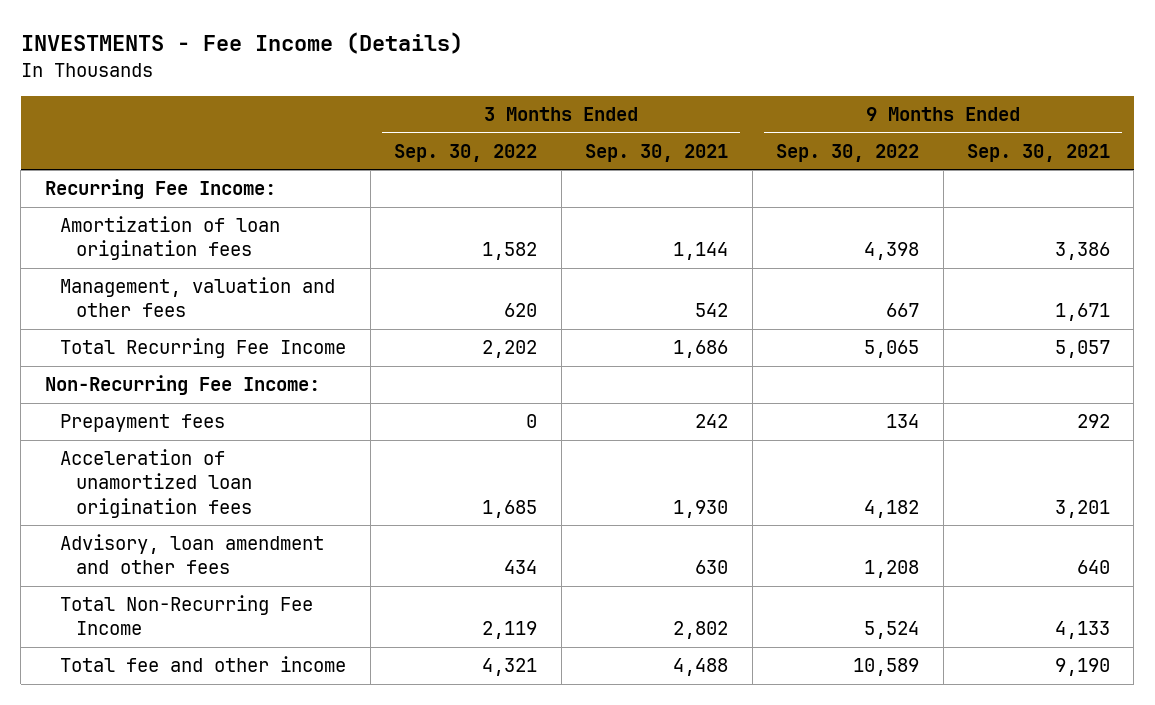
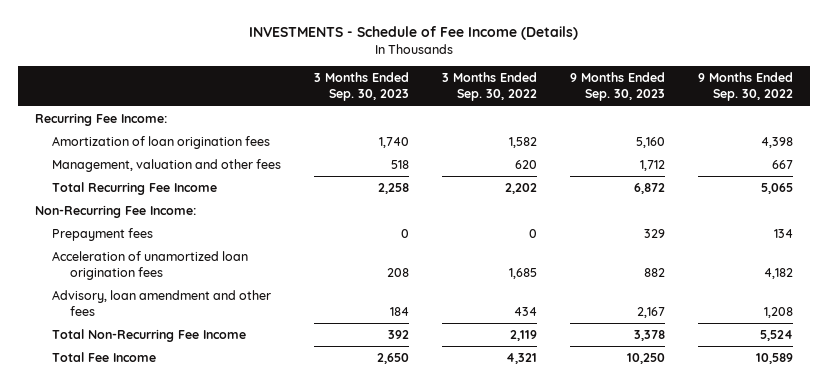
- INVESTMENTS - Fee Income (Details)
+ INVESTMENTS - Schedule of Fee Income (Details)
- | 3 Months Ended Sep. 30, 2022 | 3 Months Ended Sep. 30, 2021 | 9 Months Ended Sep. 30, 2022 | 9 Months Ended Sep. 30, 2021
+ | 3 Months Ended Sep. 30, 2023 | 3 Months Ended Sep. 30, 2022 | 9 Months Ended Sep. 30, 2023 | 9 Months Ended Sep. 30, 2022
- Total fee and other income | 4,321 | 4,488 | 10,589 | 9,190
+ Total Fee Income | 2,650 | 4,321 | 10,250 | 10,589

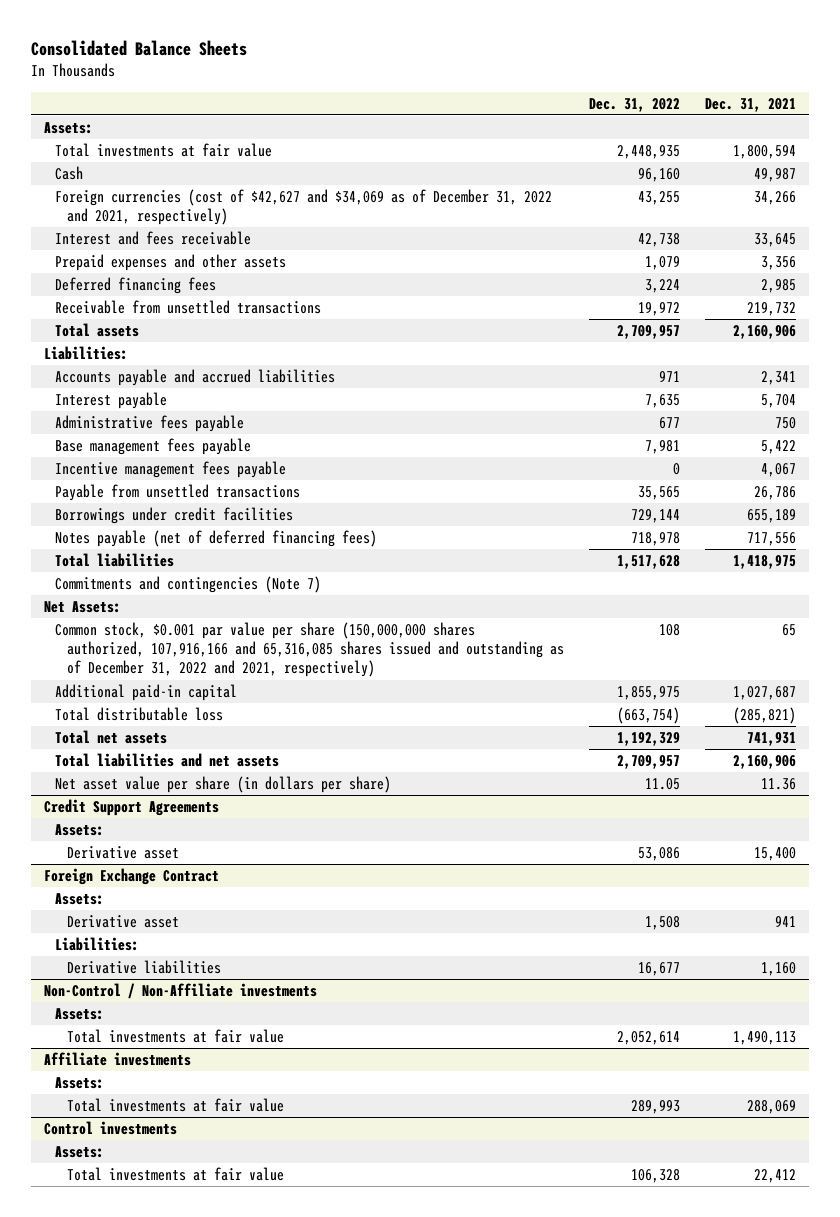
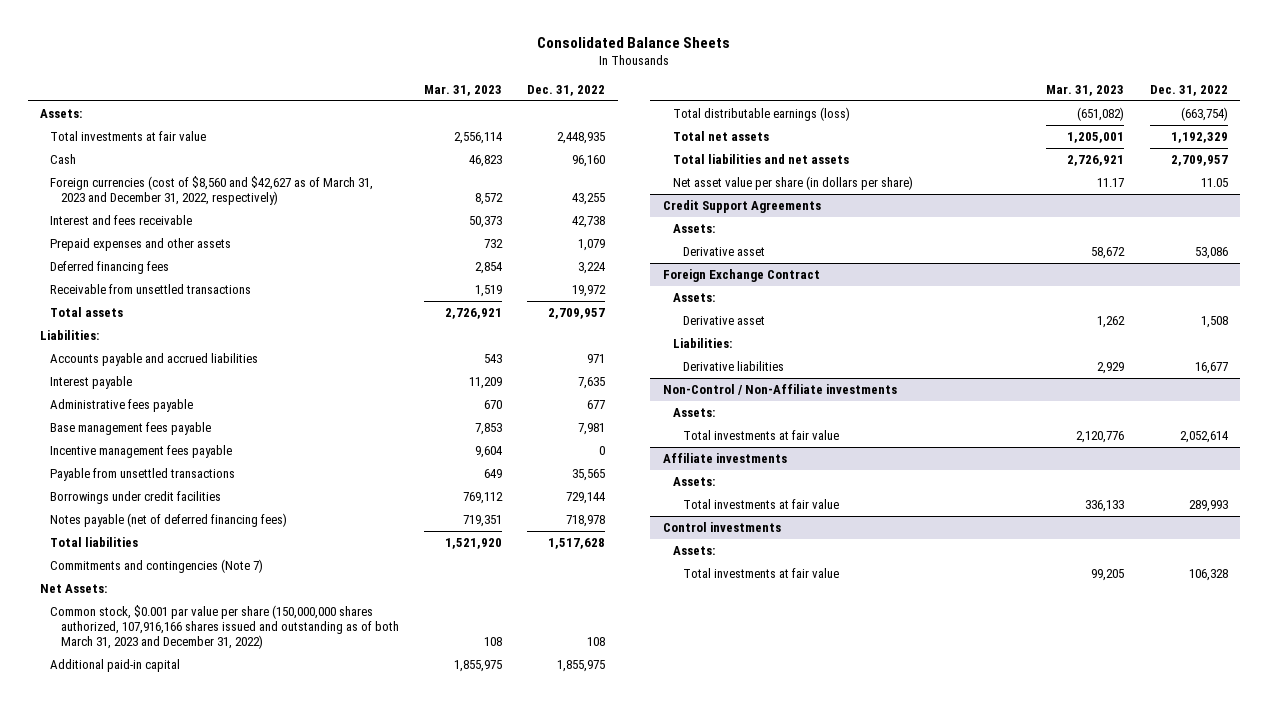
- | Dec. 31, 2022 | Dec. 31, 2021
+ | Mar. 31, 2023 | Dec. 31, 2022
- Foreign currencies (cost of $42,627 and $34,069 as of December 31, 2022 and 2021, respectively) | 43,255 | 34,266
+ Foreign currencies (cost of $8,560 and $42,627 as of March 31, 2023 and December 31, 2022, respectively) | 8,572 | 43,255
- Common stock, $0.001 par value per share (150,000,000 shares authorized, 107,916,166 and 65,316,085 shares issued and outstanding as of December 31, 2022 and 2021, respectively) | 108 | 65
+ Common stock, $0.001 par value per share (150,000,000 shares authorized, 107,916,166 shares issued and outstanding as of both March 31, 2023 and December 31, 2022) | 108 | 108
- Total distributable loss | (663,754) | (285,821)
+ Total distributable earnings (loss) | (651,082) | (663,754)

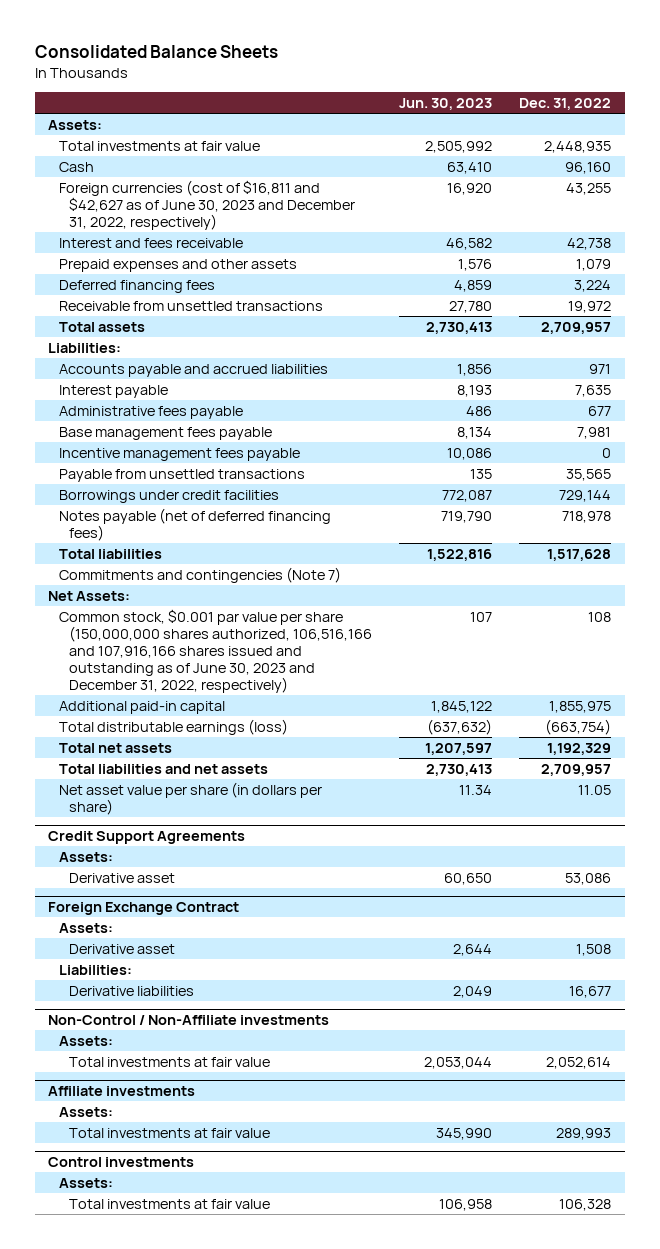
- | Mar. 31, 2023 | Dec. 31, 2022
+ | Jun. 30, 2023 | Dec. 31, 2022
- Foreign currencies (cost of $8,560 and $42,627 as of March 31, 2023 and December 31, 2022, respectively) | 8,572 | 43,255
+ Foreign currencies (cost of $16,811 and $42,627 as of June 30, 2023 and December 31, 2022, respectively) | 16,920 | 43,255
- Common stock, $0.001 par value per share (150,000,000 shares authorized, 107,916,166 shares issued and outstanding as of both March 31, 2023 and December 31, 2022) | 108 | 108
+ Common stock, $0.001 par value per share (150,000,000 shares authorized, 106,516,166 and 107,916,166 shares issued and outstanding as of June 30, 2023 and December 31, 2022, respectively) | 107 | 108

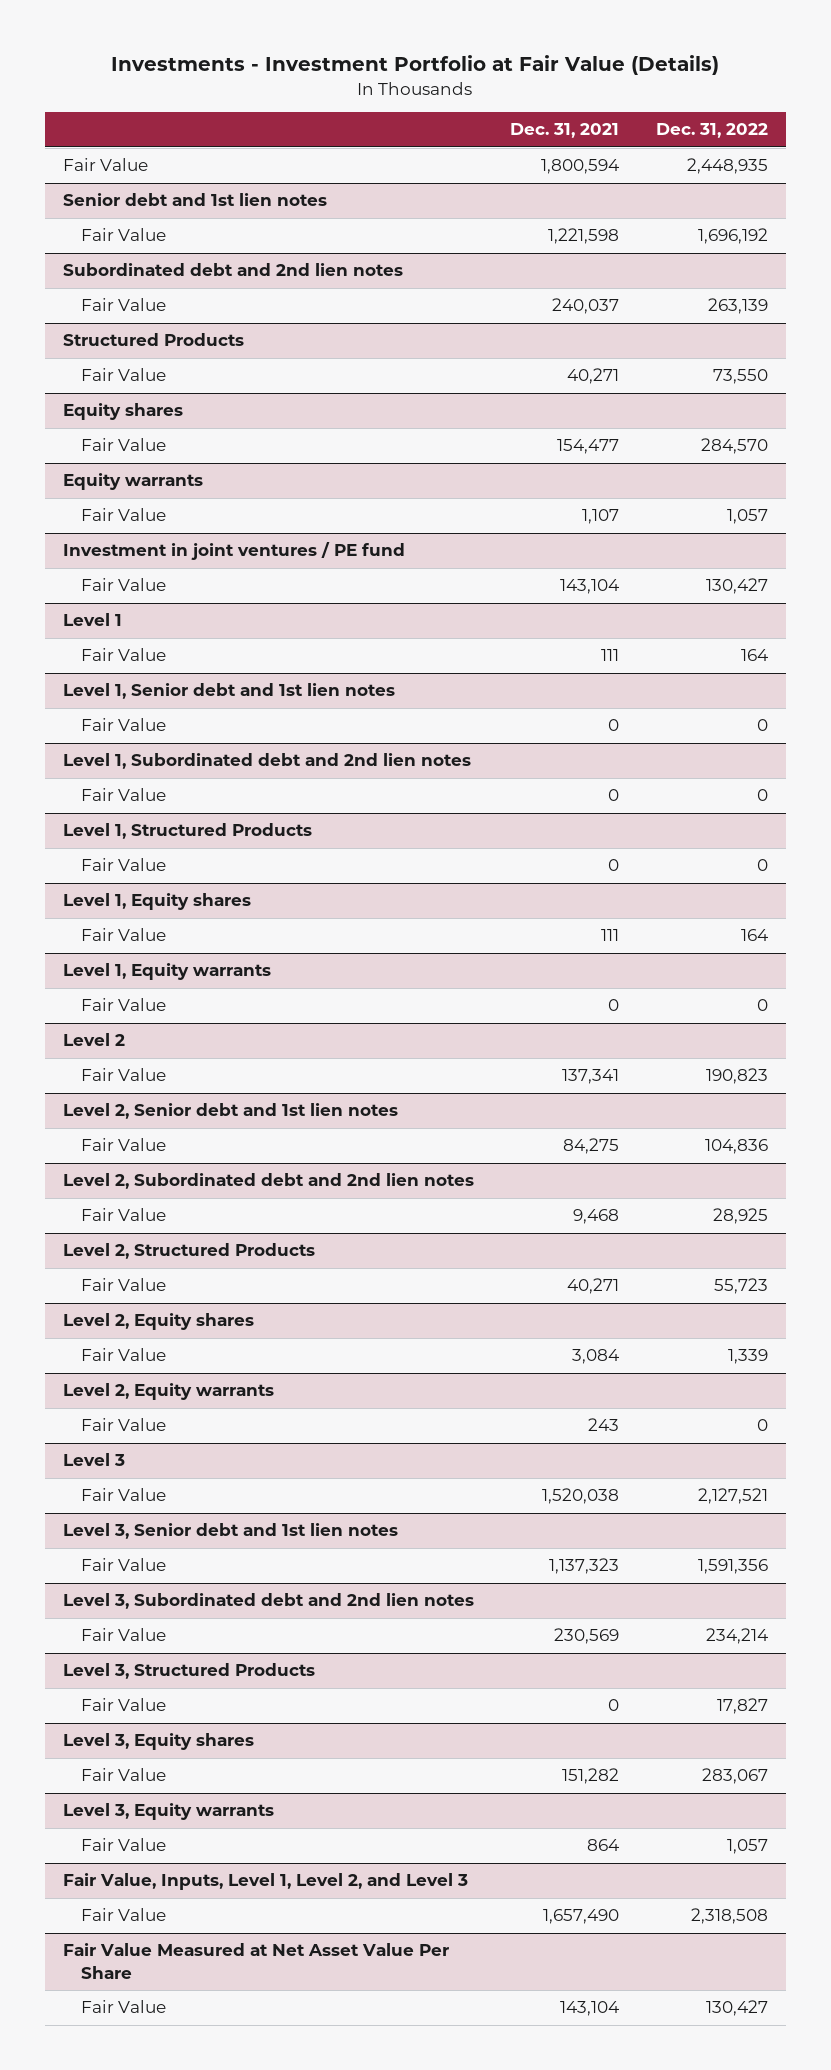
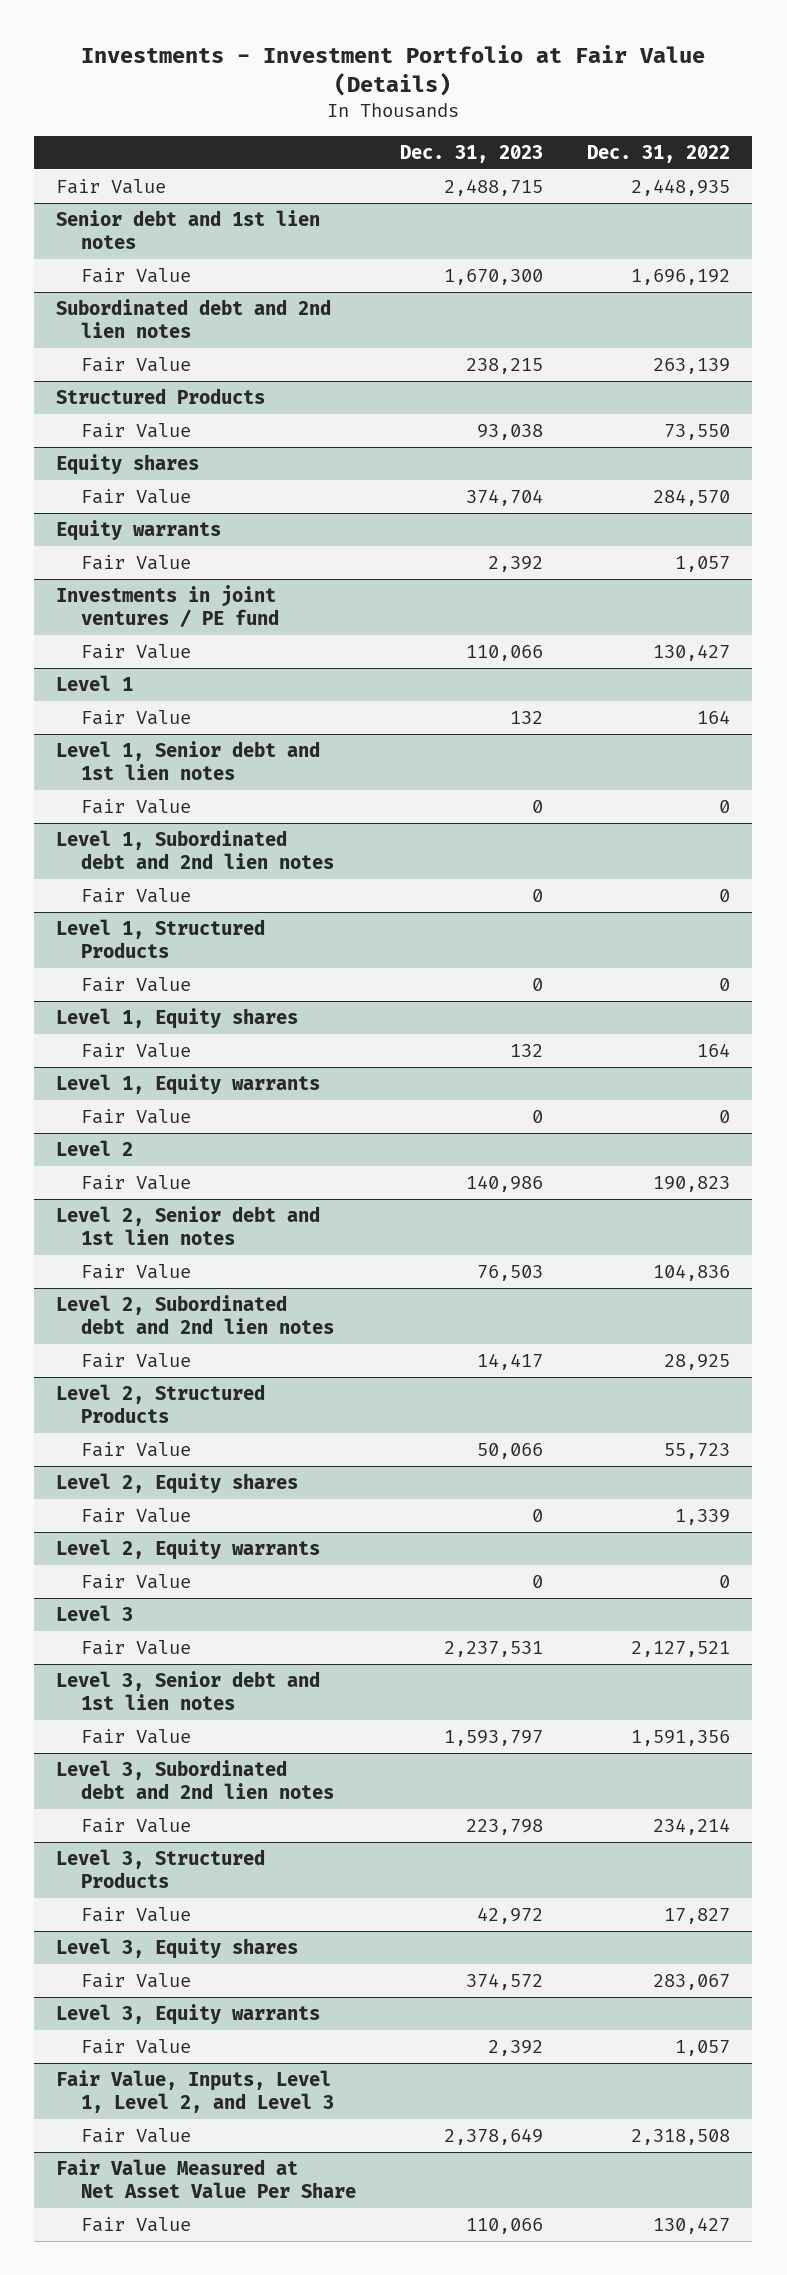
- | Dec. 31, 2021 | Dec. 31, 2022
+ | Dec. 31, 2023 | Dec. 31, 2022
- Investment in joint ventures / PE fund
+ Investments in joint ventures / PE fund

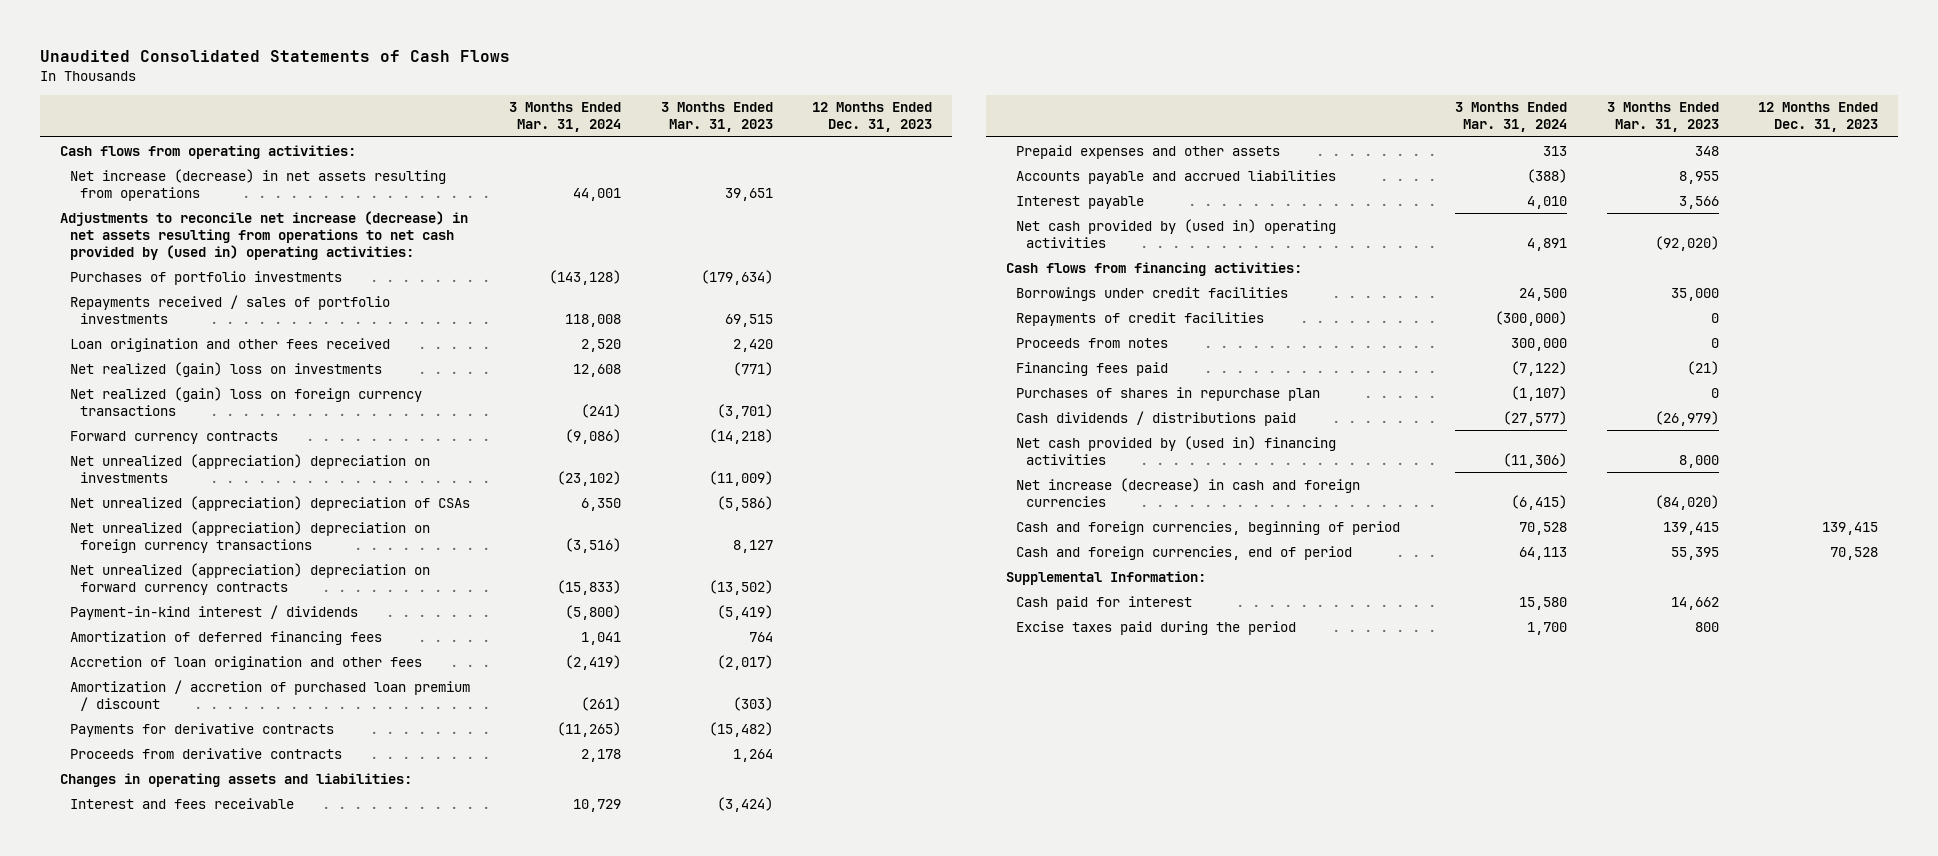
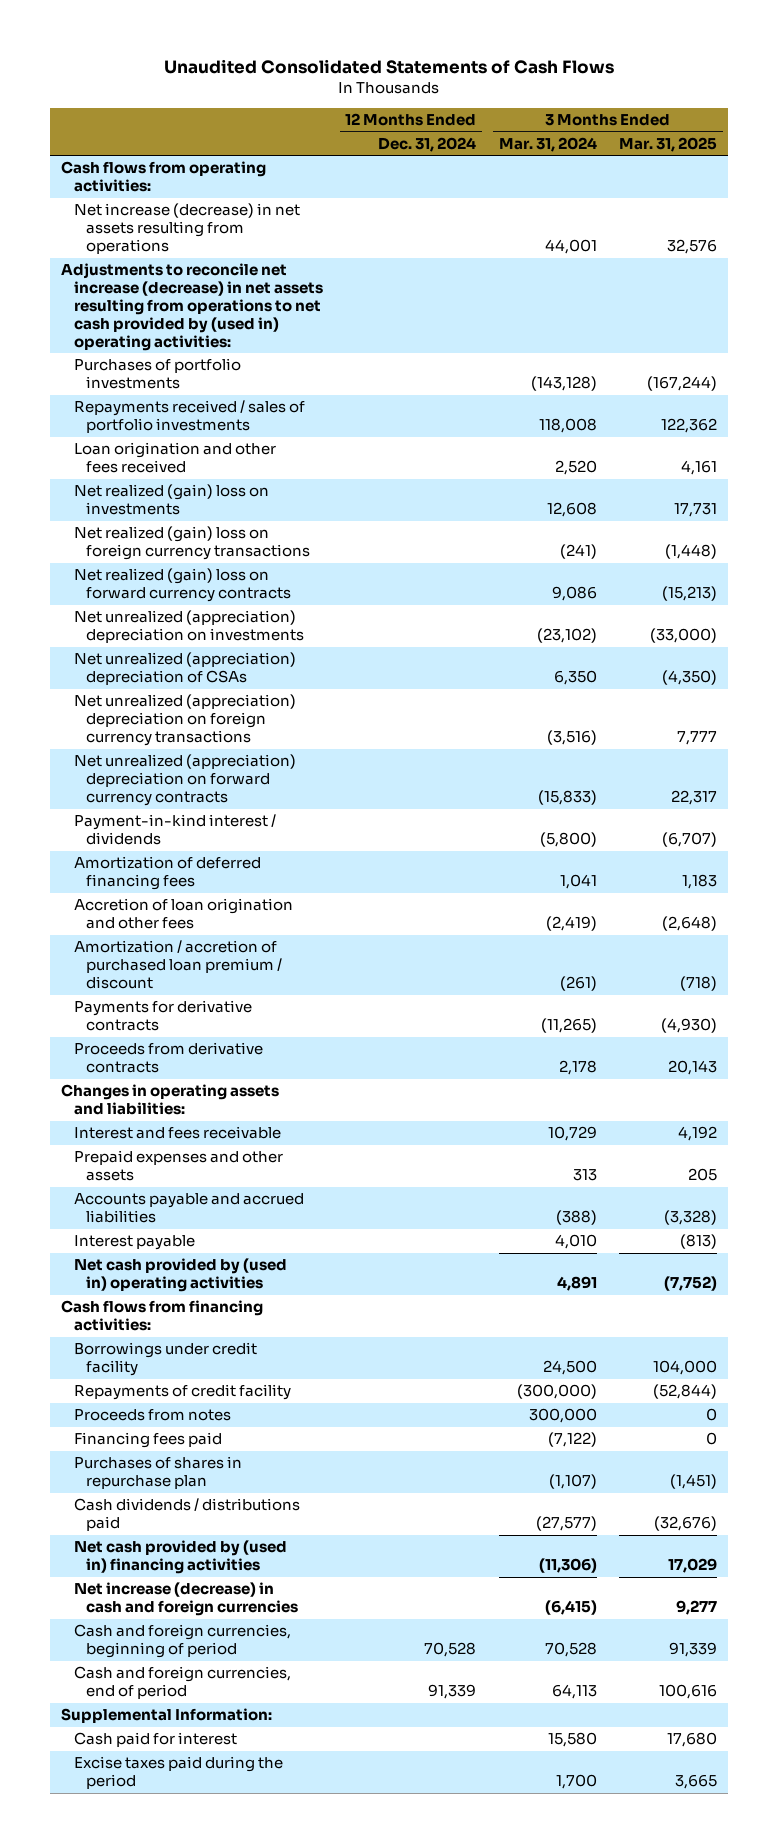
- | 3 Months Ended Mar. 31, 2024 | 3 Months Ended Mar. 31, 2023 | 12 Months Ended Dec. 31, 2023
+ | 12 Months Ended Dec. 31, 2024 | 3 Months Ended Mar. 31, 2024 | 3 Months Ended Mar. 31, 2025
- Forward currency contracts | (9,086) | (14,218) |
+ Net realized (gain) loss on forward currency contracts | | 9,086 | (15,213)
- Borrowings under credit facilities | 24,500 | 35,000 |
- Repayments of credit facilities | (300,000) | 0 |
+ Borrowings under credit facility | | 24,500 | 104,000
+ Repayments of credit facility | | (300,000) | (52,844)

